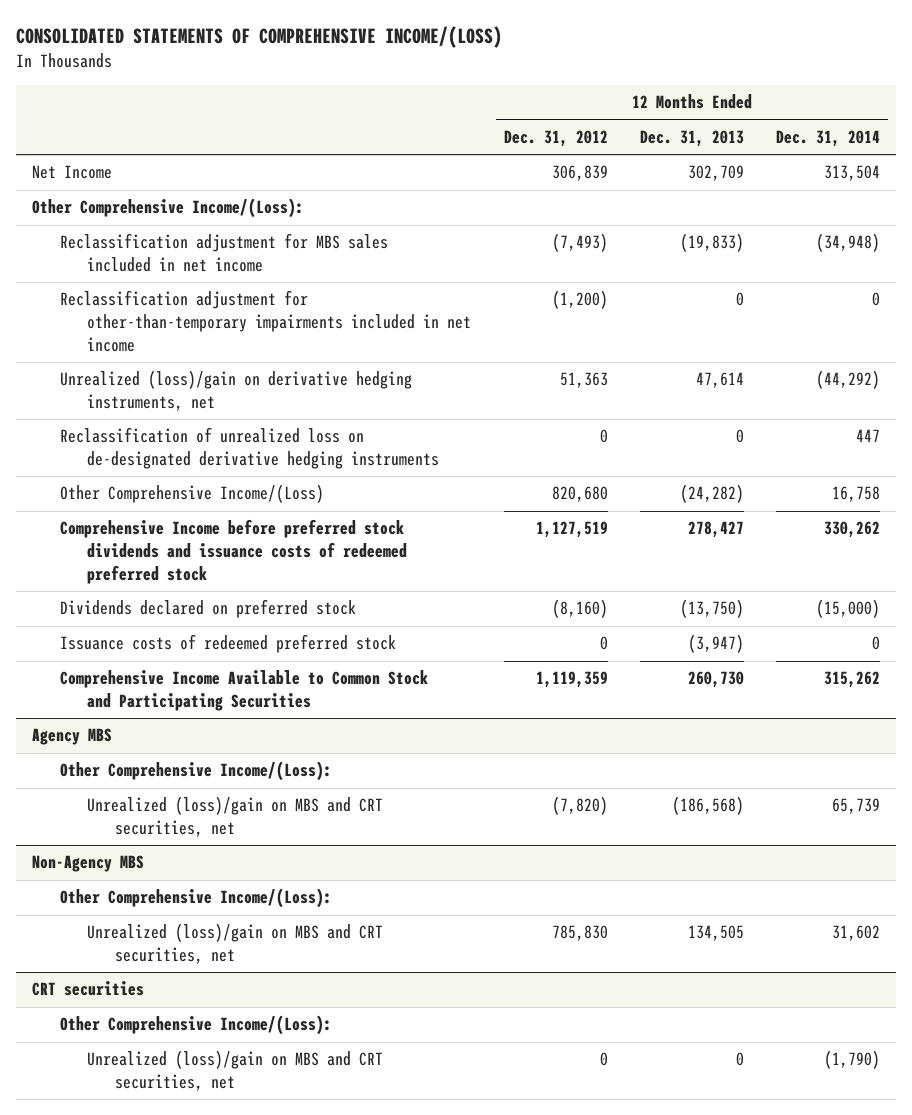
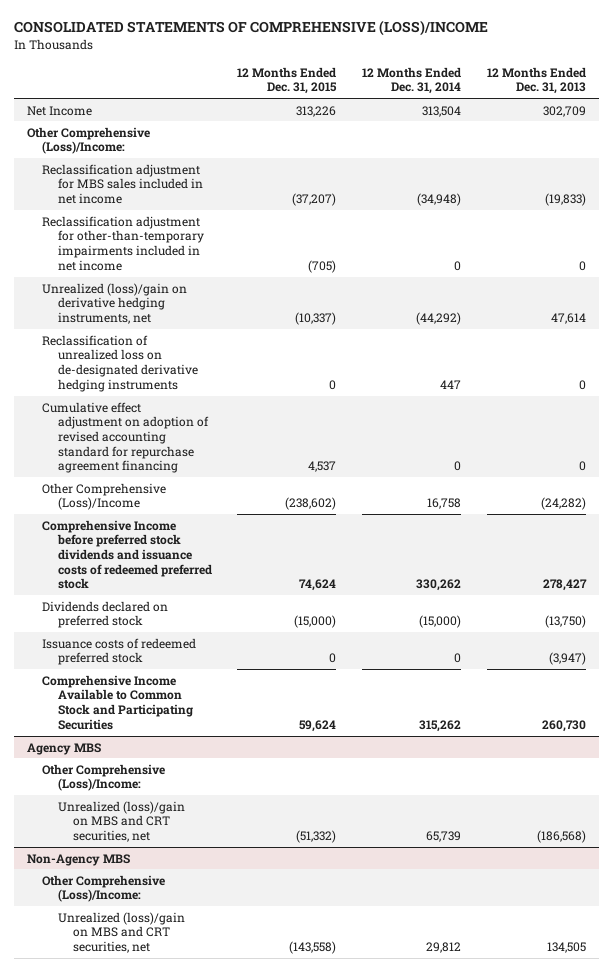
- CONSOLIDATED STATEMENTS OF COMPREHENSIVE INCOME/(LOSS)
+ CONSOLIDATED STATEMENTS OF COMPREHENSIVE (LOSS)/INCOME
- | 12 Months Ended Dec. 31, 2012 | 12 Months Ended Dec. 31, 2013 | 12 Months Ended Dec. 31, 2014
+ | 12 Months Ended Dec. 31, 2015 | 12 Months Ended Dec. 31, 2014 | 12 Months Ended Dec. 31, 2013
- Other Comprehensive Income/(Loss):
+ Other Comprehensive (Loss)/Income:
- Other Comprehensive Income/(Loss) | 820,680 | (24,282) | 16,758
+ Cumulative effect adjustment on adoption of revised accounting standard for repurchase agreement financing | 4,537 | 0 | 0
+ Other Comprehensive (Loss)/Income | (238,602) | 16,758 | (24,282)
@ Agency MBS
- Other Comprehensive Income/(Loss):
+ Other Comprehensive (Loss)/Income:
@ Non-Agency MBS
- Other Comprehensive Income/(Loss):
- Unrealized (loss)/gain on MBS and CRT securities, net | 785,830 | 134,505 | 31,602
- CRT securities
- Other Comprehensive Income/(Loss):
- Unrealized (loss)/gain on MBS and CRT securities, net | 0 | 0 | (1,790)
@ Non-Agency MBS
+ Other Comprehensive (Loss)/Income:
+ Unrealized (loss)/gain on MBS and CRT securities, net | (143,558) | 29,812 | 134,505

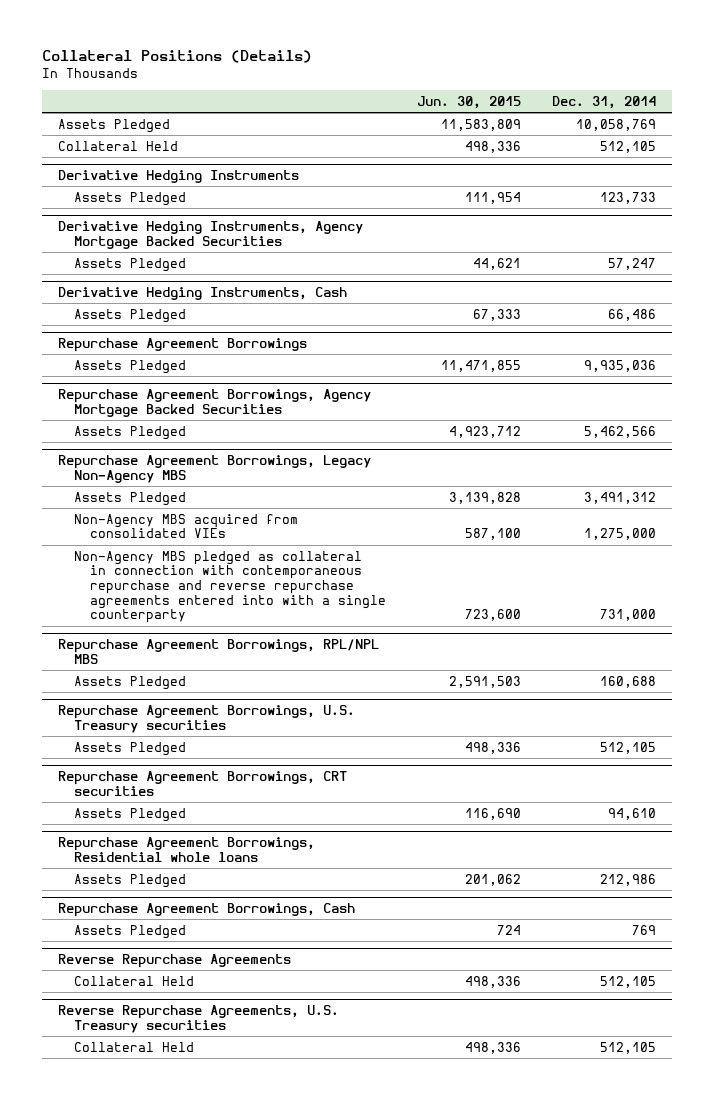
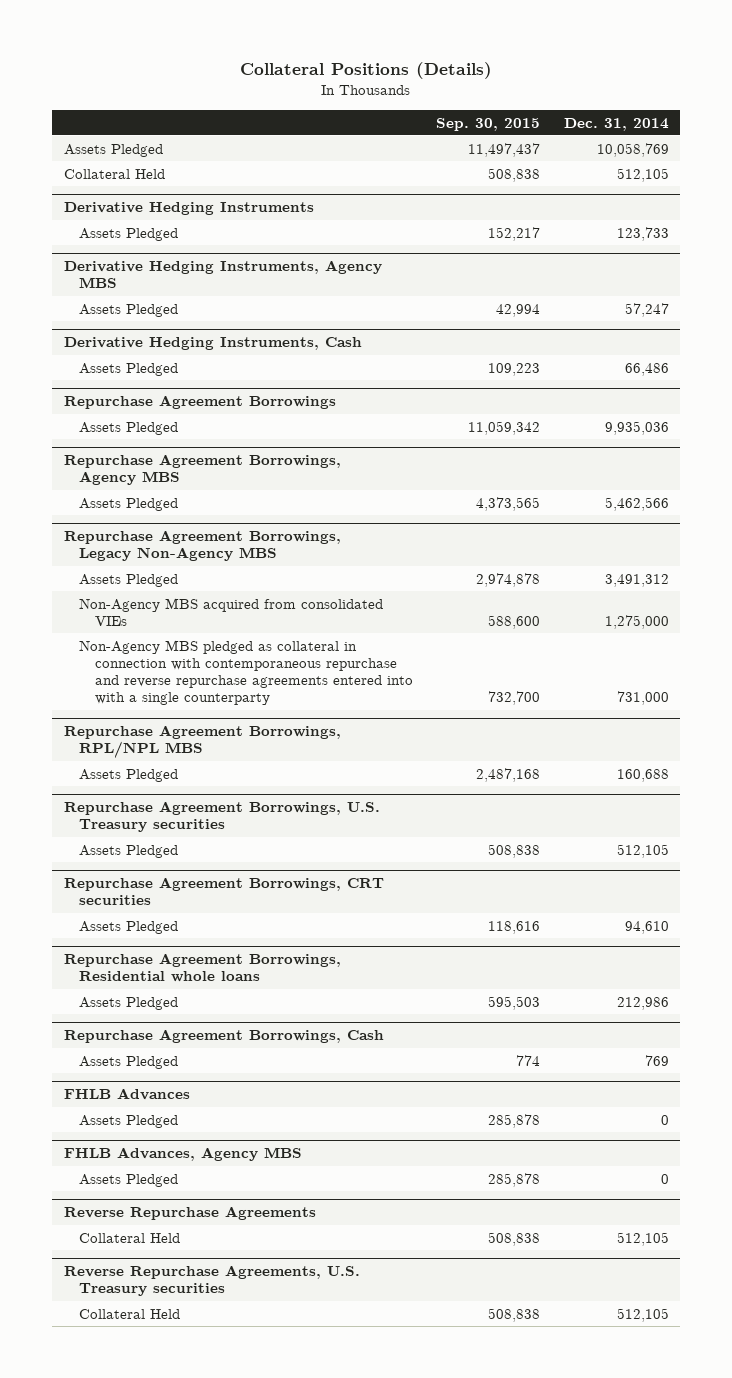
- | Jun. 30, 2015 | Dec. 31, 2014
+ | Sep. 30, 2015 | Dec. 31, 2014
- Derivative Hedging Instruments, Agency Mortgage Backed Securities
+ Derivative Hedging Instruments, Agency MBS
- Repurchase Agreement Borrowings, Agency Mortgage Backed Securities
+ Repurchase Agreement Borrowings, Agency MBS
+ FHLB Advances
+ Assets Pledged | 285,878 | 0
+ FHLB Advances, Agency MBS
+ Assets Pledged | 285,878 | 0

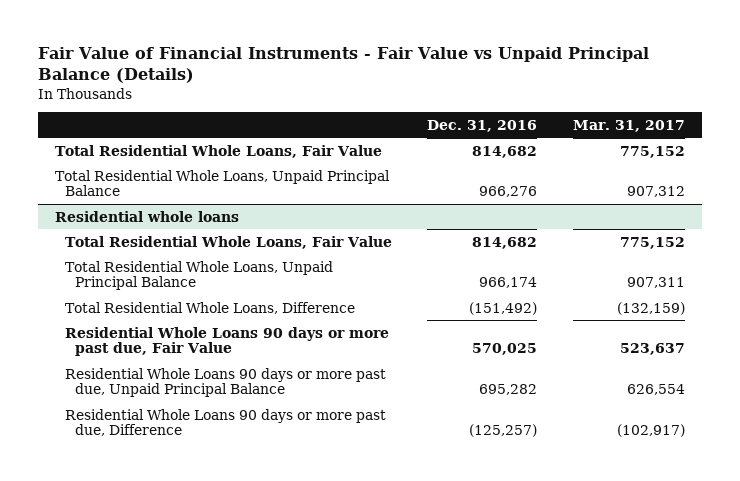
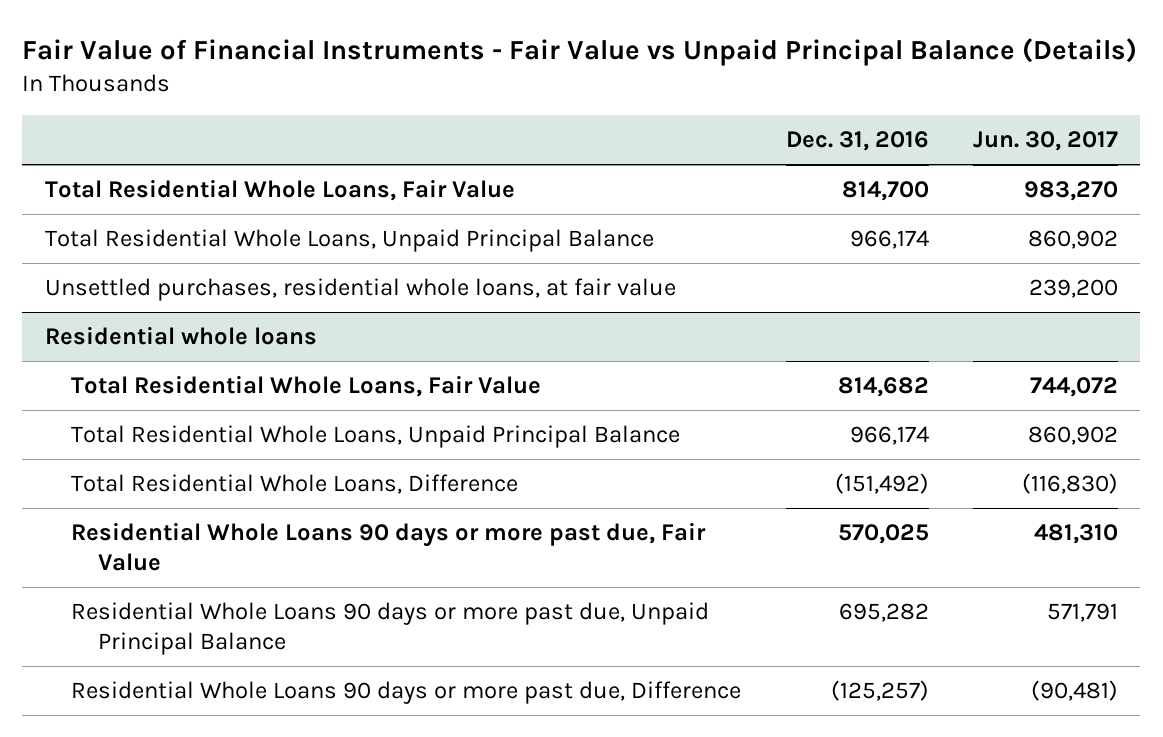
- | Dec. 31, 2016 | Mar. 31, 2017
+ | Dec. 31, 2016 | Jun. 30, 2017
- Total Residential Whole Loans, Fair Value | 814,682 | 775,152
- Total Residential Whole Loans, Unpaid Principal Balance | 966,276 | 907,312
+ Total Residential Whole Loans, Fair Value | 814,700 | 983,270
+ Total Residential Whole Loans, Unpaid Principal Balance | 966,174 | 860,902
+ Unsettled purchases, residential whole loans, at fair value | | 239,200

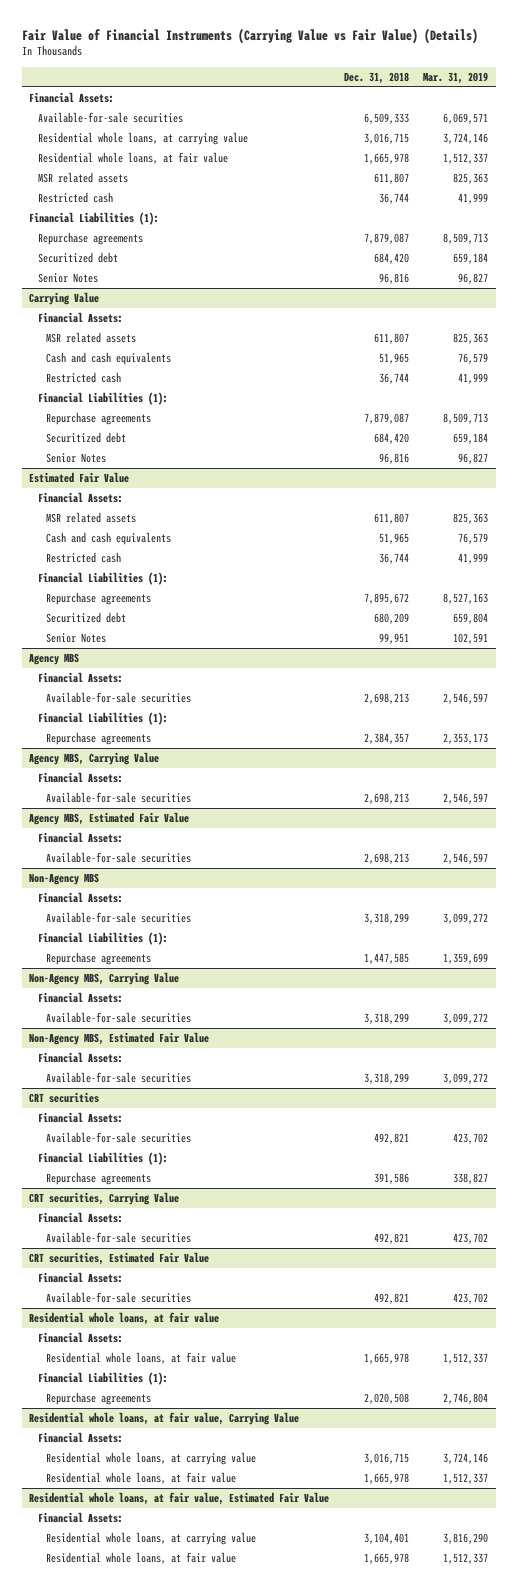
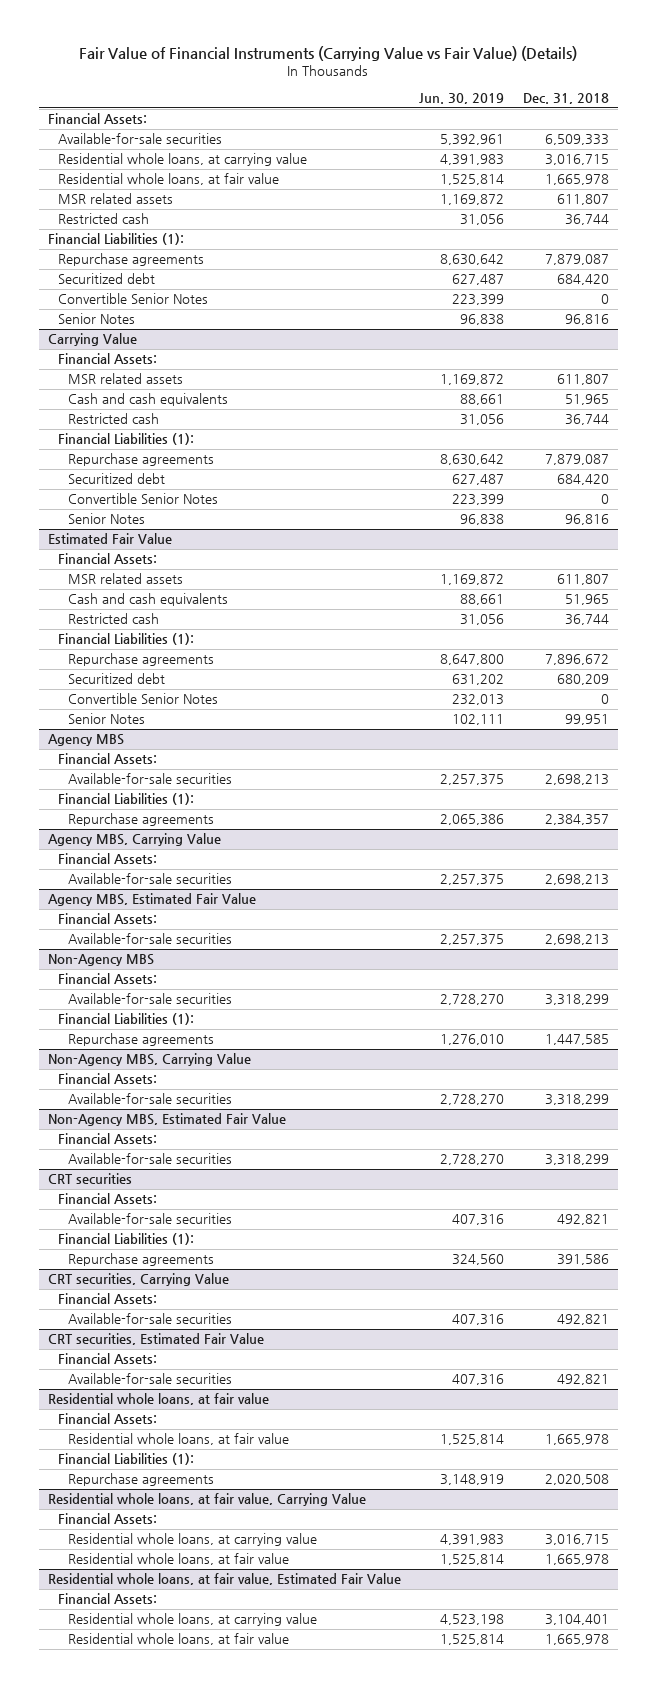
- | Dec. 31, 2018 | Mar. 31, 2019
+ | Jun. 30, 2019 | Dec. 31, 2018
+ Convertible Senior Notes | 223,399 | 0
@ Carrying Value
+ Convertible Senior Notes | 223,399 | 0
@ Estimated Fair Value
- Repurchase agreements | 7,895,672 | 8,527,163
+ Repurchase agreements | 8,647,800 | 7,896,672
+ Convertible Senior Notes | 232,013 | 0

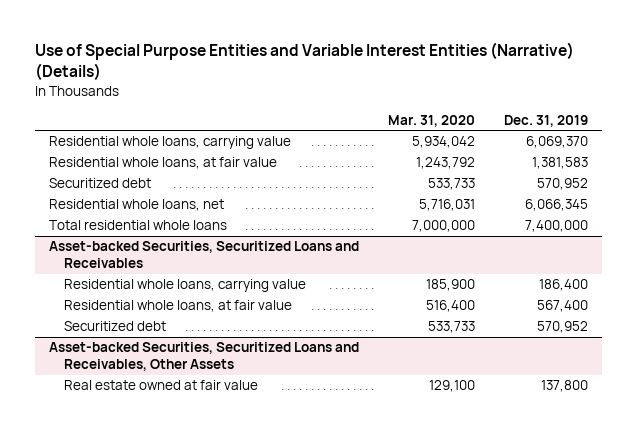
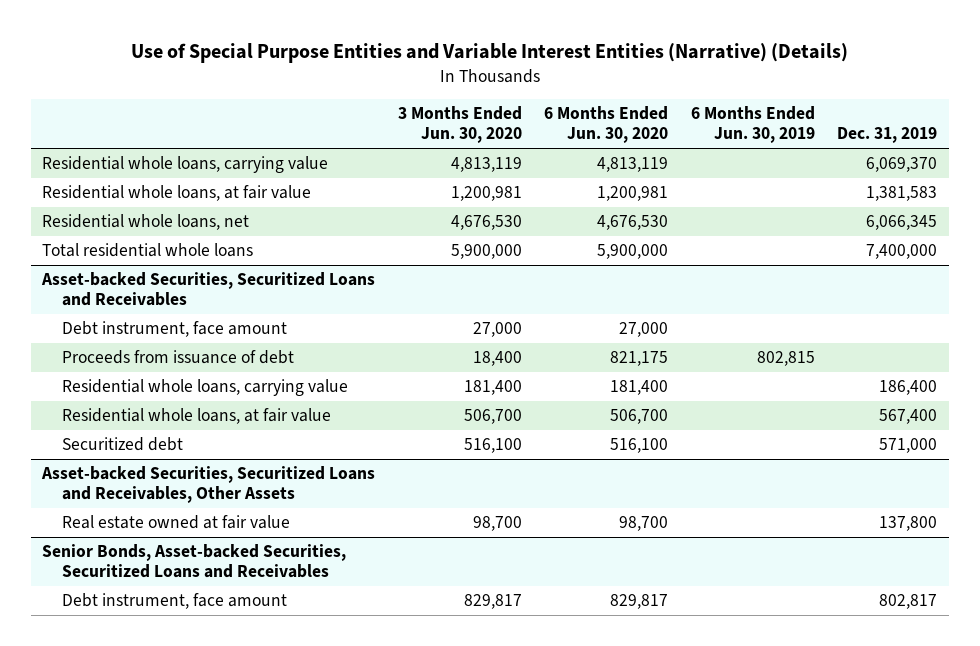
- | Mar. 31, 2020 | Dec. 31, 2019
+ | 3 Months Ended Jun. 30, 2020 | 6 Months Ended Jun. 30, 2020 | 6 Months Ended Jun. 30, 2019 | Dec. 31, 2019
- Securitized debt | 533,733 | 570,952
@ Asset-backed Securities, Securitized Loans and Receivables
+ Debt instrument, face amount | 27,000 | 27,000 | |
+ Proceeds from issuance of debt | 18,400 | 821,175 | 802,815 |
- Securitized debt | 533,733 | 570,952
+ Securitized debt | 516,100 | 516,100 | | 571,000
+ Senior Bonds, Asset-backed Securities, Securitized Loans and Receivables
+ Debt instrument, face amount | 829,817 | 829,817 | | 802,817

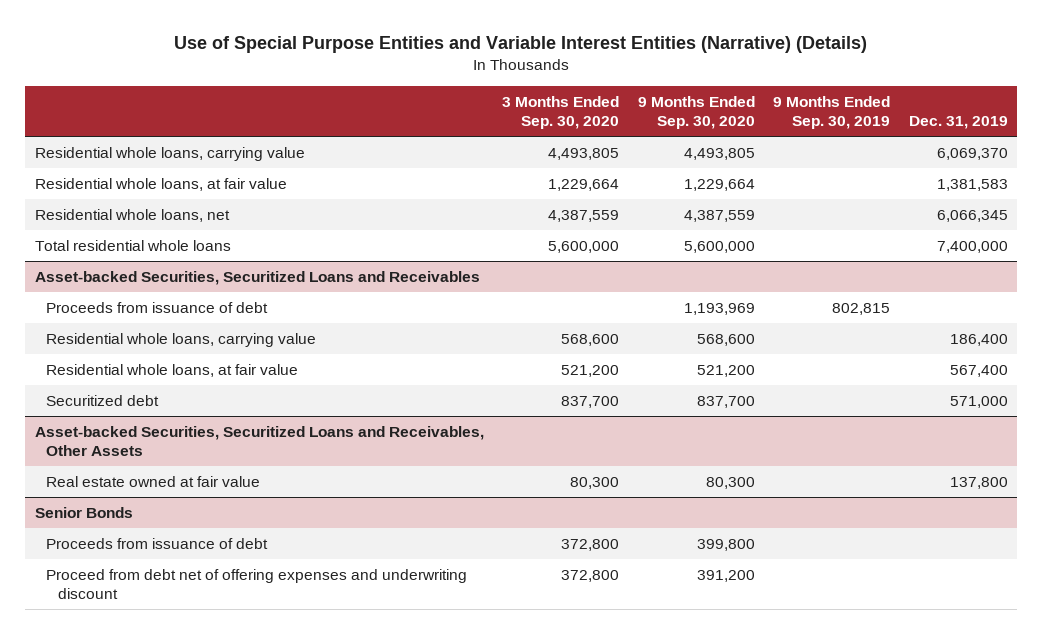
- | 3 Months Ended Jun. 30, 2020 | 6 Months Ended Jun. 30, 2020 | 6 Months Ended Jun. 30, 2019 | Dec. 31, 2019
+ | 3 Months Ended Sep. 30, 2020 | 9 Months Ended Sep. 30, 2020 | 9 Months Ended Sep. 30, 2019 | Dec. 31, 2019
@ Asset-backed Securities, Securitized Loans and Receivables
- Debt instrument, face amount | 27,000 | 27,000 | |
- Senior Bonds, Asset-backed Securities, Securitized Loans and Receivables
- Debt instrument, face amount | 829,817 | 829,817 | | 802,817
+ Senior Bonds
+ Proceeds from issuance of debt | 372,800 | 399,800 | |
+ Proceed from debt net of offering expenses and underwriting discount | 372,800 | 391,200 | |

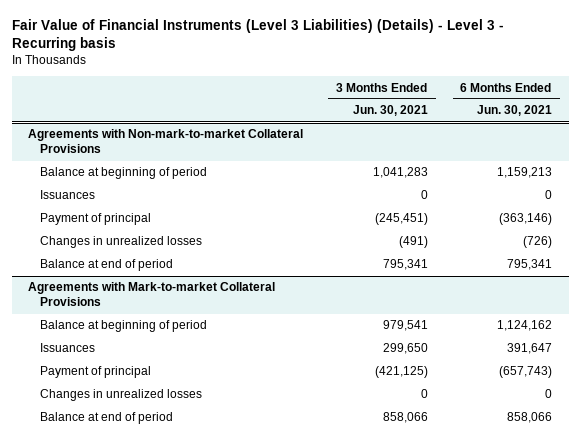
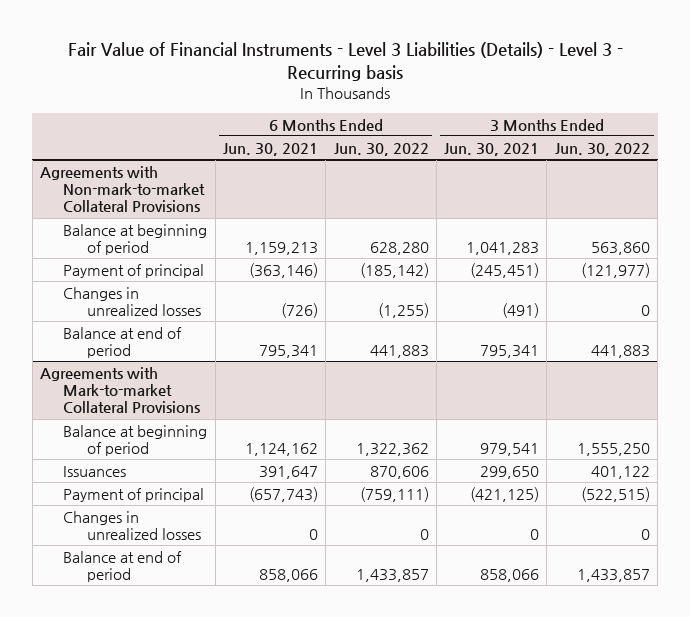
- Fair Value of Financial Instruments (Level 3 Liabilities) (Details) - Level 3 - Recurring basis
+ Fair Value of Financial Instruments - Level 3 Liabilities (Details) - Level 3 - Recurring basis
- | 3 Months Ended Jun. 30, 2021 | 6 Months Ended Jun. 30, 2021
+ | 6 Months Ended Jun. 30, 2021 | 6 Months Ended Jun. 30, 2022 | 3 Months Ended Jun. 30, 2021 | 3 Months Ended Jun. 30, 2022
@ Agreements with Non-mark-to-market Collateral Provisions
- Issuances | 0 | 0

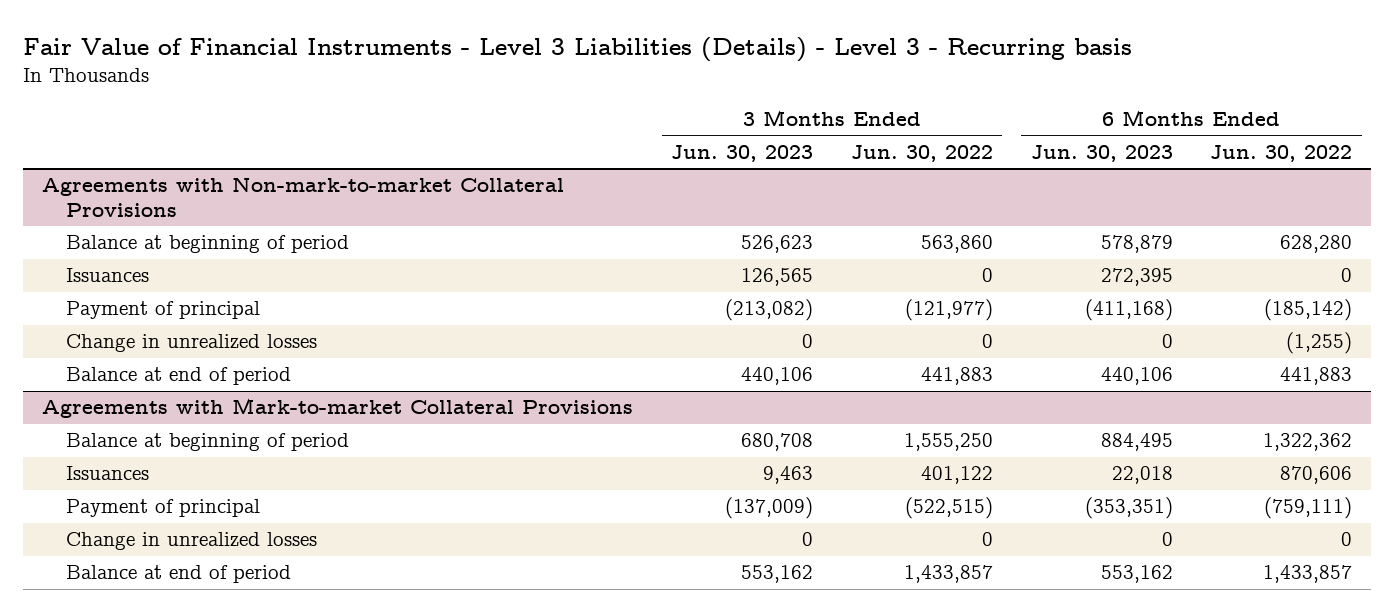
- | 6 Months Ended Jun. 30, 2021 | 6 Months Ended Jun. 30, 2022 | 3 Months Ended Jun. 30, 2021 | 3 Months Ended Jun. 30, 2022
+ | 3 Months Ended Jun. 30, 2023 | 3 Months Ended Jun. 30, 2022 | 6 Months Ended Jun. 30, 2023 | 6 Months Ended Jun. 30, 2022
@ Agreements with Non-mark-to-market Collateral Provisions
+ Issuances | 126,565 | 0 | 272,395 | 0
- Changes in unrealized losses | (726) | (1,255) | (491) | 0
+ Change in unrealized losses | 0 | 0 | 0 | (1,255)
@ Agreements with Mark-to-market Collateral Provisions
- Changes in unrealized losses | 0 | 0 | 0 | 0
+ Change in unrealized losses | 0 | 0 | 0 | 0

